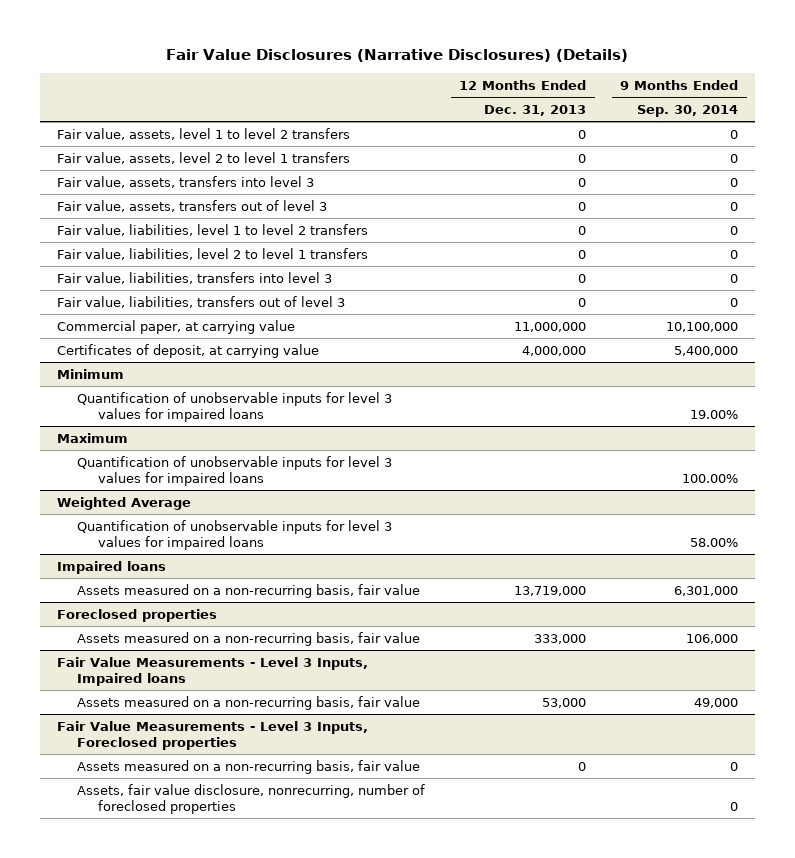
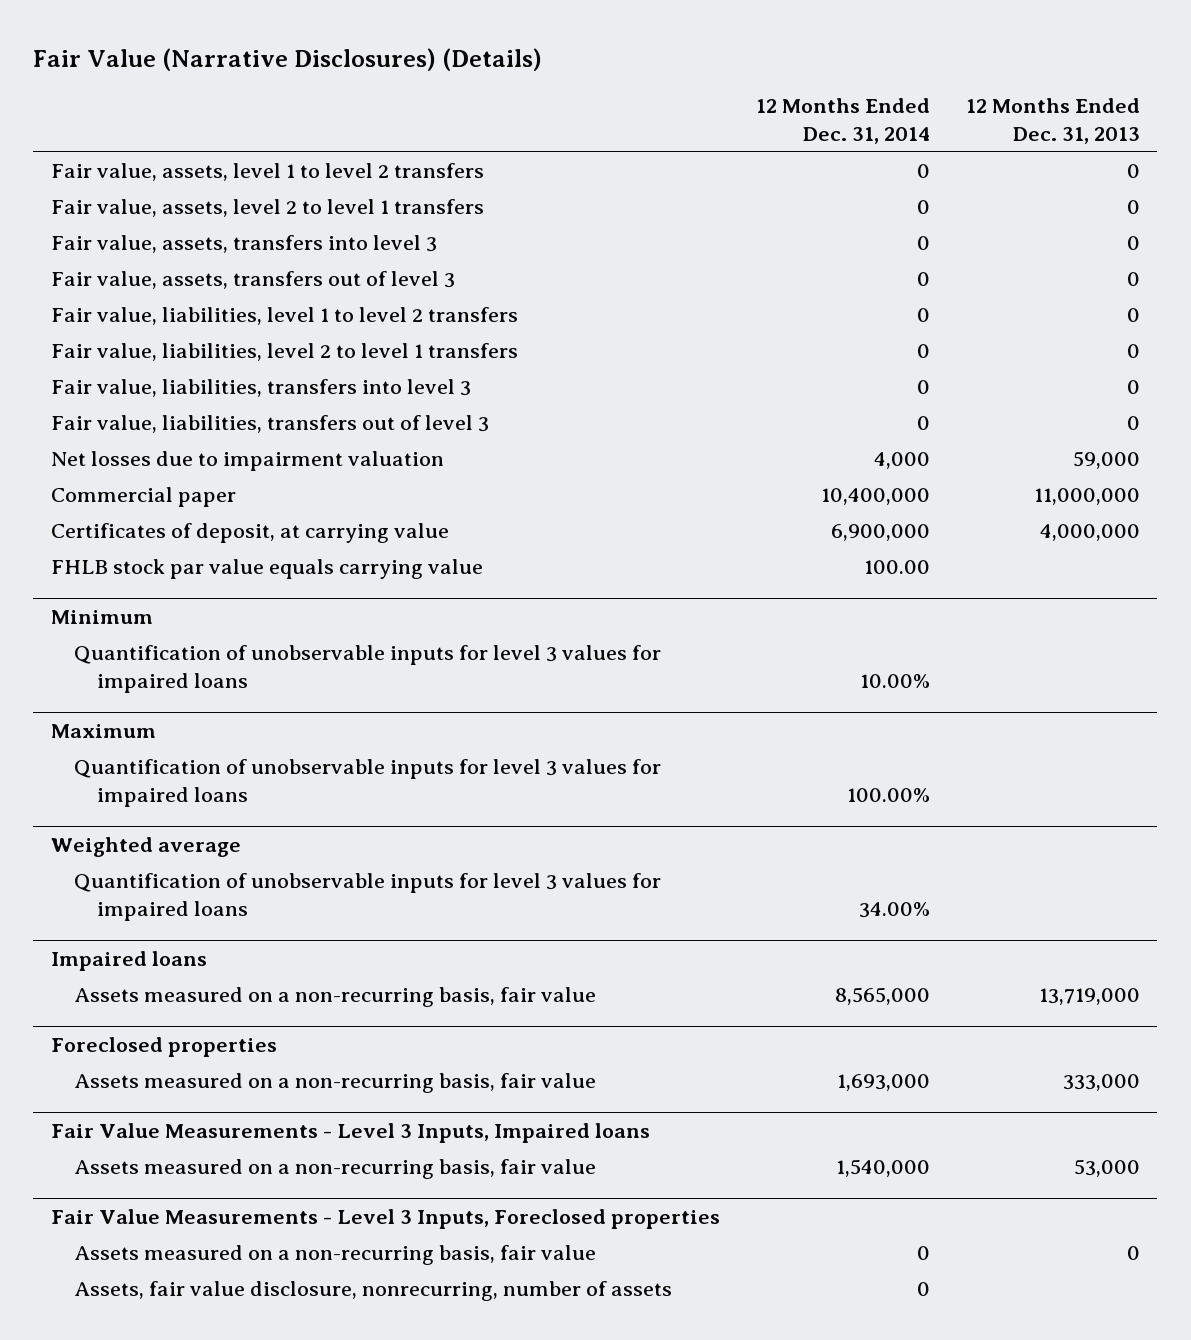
- Fair Value Disclosures (Narrative Disclosures) (Details)
+ Fair Value (Narrative Disclosures) (Details)
- | 12 Months Ended Dec. 31, 2013 | 9 Months Ended Sep. 30, 2014
+ | 12 Months Ended Dec. 31, 2014 | 12 Months Ended Dec. 31, 2013
- Commercial paper, at carrying value | 11,000,000 | 10,100,000
+ Net losses due to impairment valuation | 4,000 | 59,000
+ Commercial paper | 10,400,000 | 11,000,000
+ FHLB stock par value equals carrying value | 100.00 |
- Weighted Average
+ Weighted average
@ Fair Value Measurements - Level 3 Inputs, Foreclosed properties
- Assets, fair value disclosure, nonrecurring, number of foreclosed properties | | 0
+ Assets, fair value disclosure, nonrecurring, number of assets | 0 |

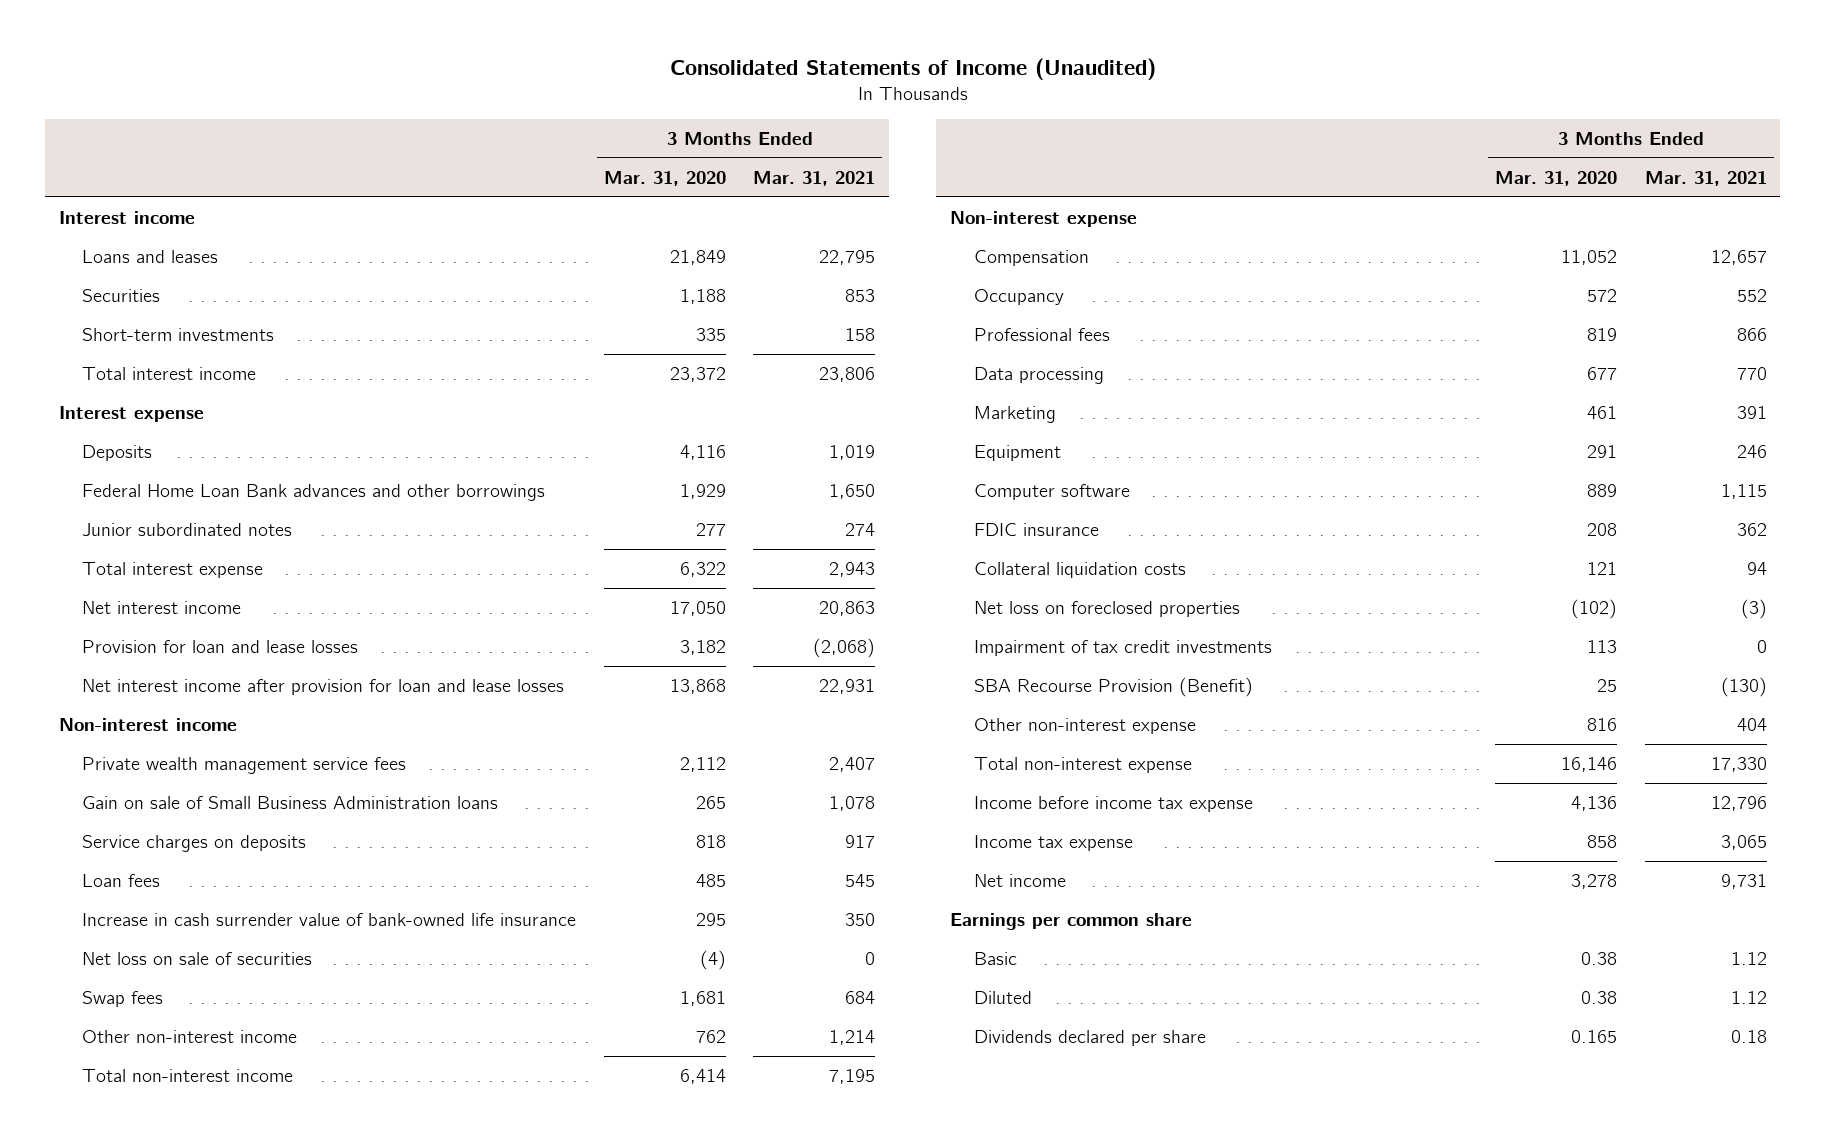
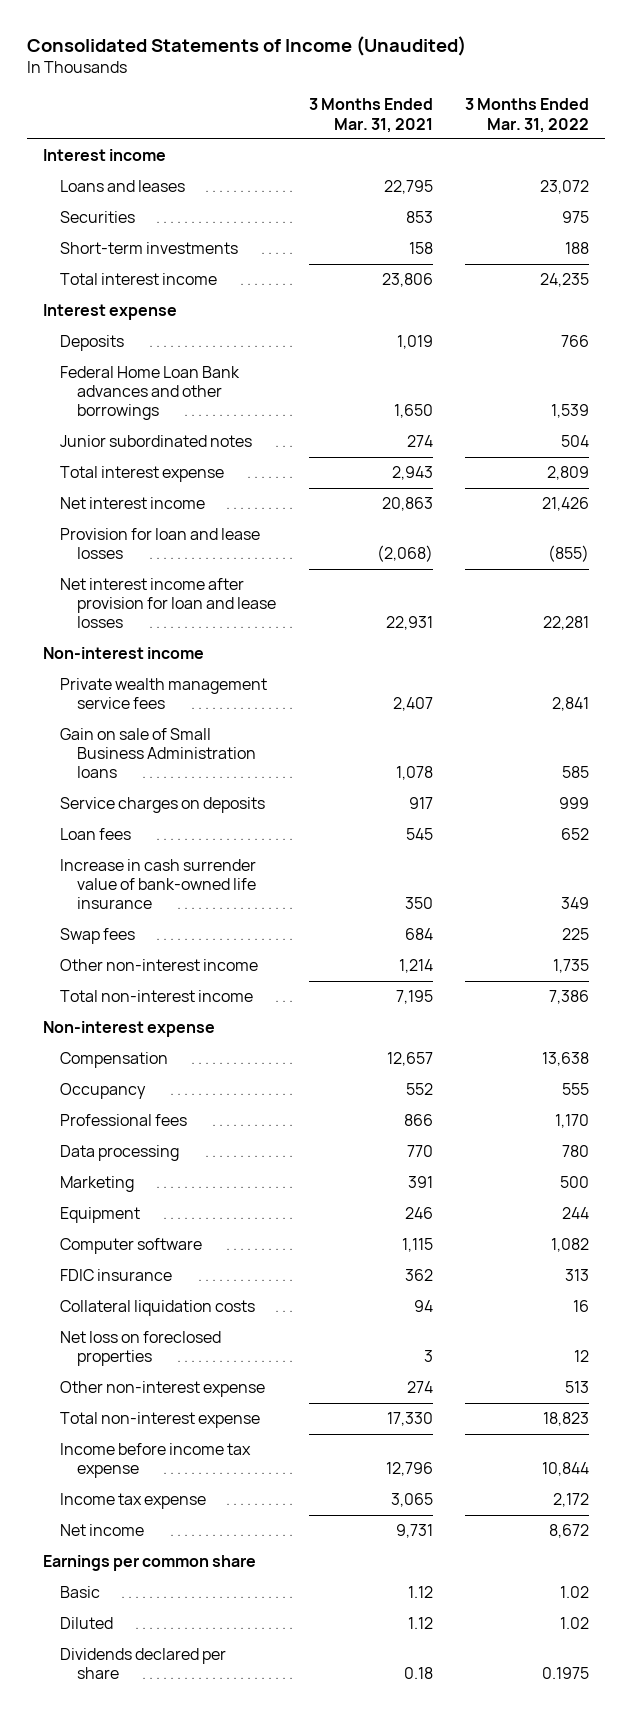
- | 3 Months Ended Mar. 31, 2020 | 3 Months Ended Mar. 31, 2021
+ | 3 Months Ended Mar. 31, 2021 | 3 Months Ended Mar. 31, 2022
- Net loss on sale of securities | (4) | 0
- Net loss on foreclosed properties | (102) | (3)
- Impairment of tax credit investments | 113 | 0
- SBA Recourse Provision (Benefit) | 25 | (130)
- Other non-interest expense | 816 | 404
+ Net loss on foreclosed properties | 3 | 12
+ Other non-interest expense | 274 | 513

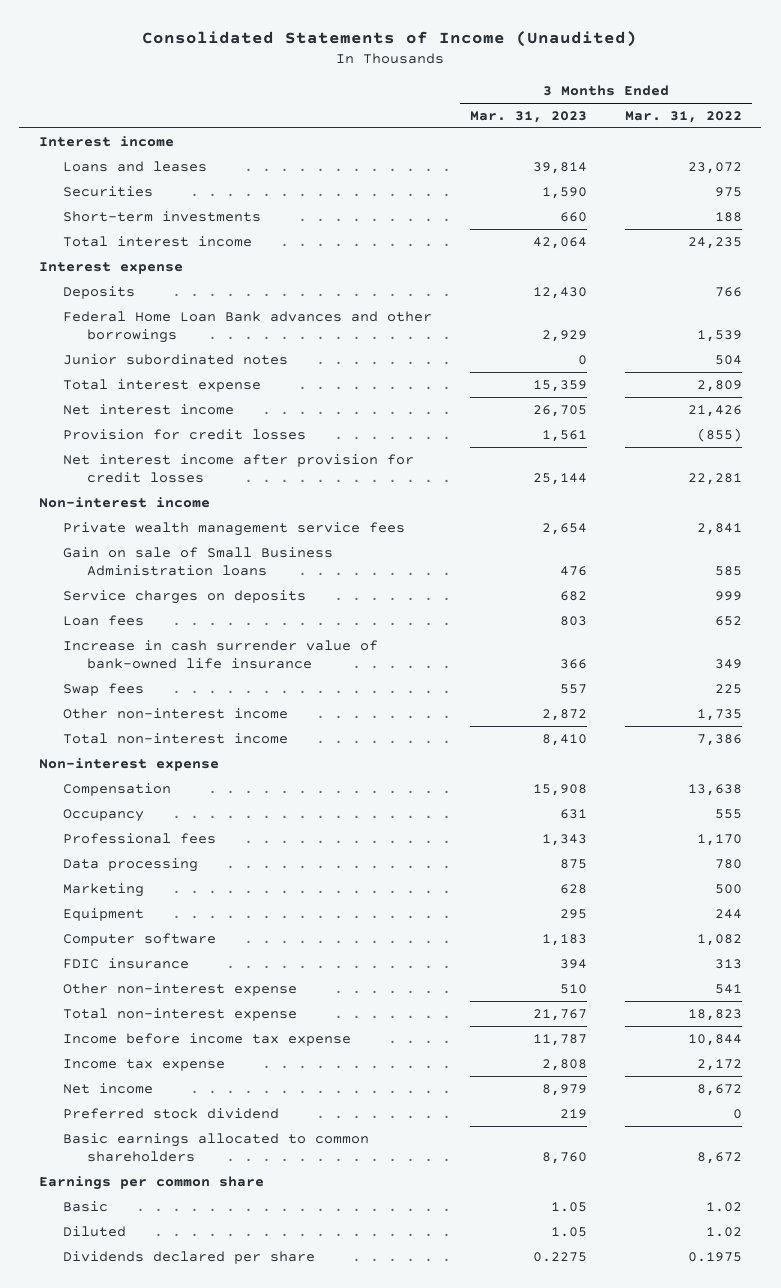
- | 3 Months Ended Mar. 31, 2021 | 3 Months Ended Mar. 31, 2022
+ | 3 Months Ended Mar. 31, 2023 | 3 Months Ended Mar. 31, 2022
- Provision for loan and lease losses | (2,068) | (855)
- Net interest income after provision for loan and lease losses | 22,931 | 22,281
+ Provision for credit losses | 1,561 | (855)
+ Net interest income after provision for credit losses | 25,144 | 22,281
- Collateral liquidation costs | 94 | 16
- Net loss on foreclosed properties | 3 | 12
- Other non-interest expense | 274 | 513
+ Other non-interest expense | 510 | 541
+ Preferred stock dividend | 219 | 0
+ Basic earnings allocated to common shareholders | 8,760 | 8,672

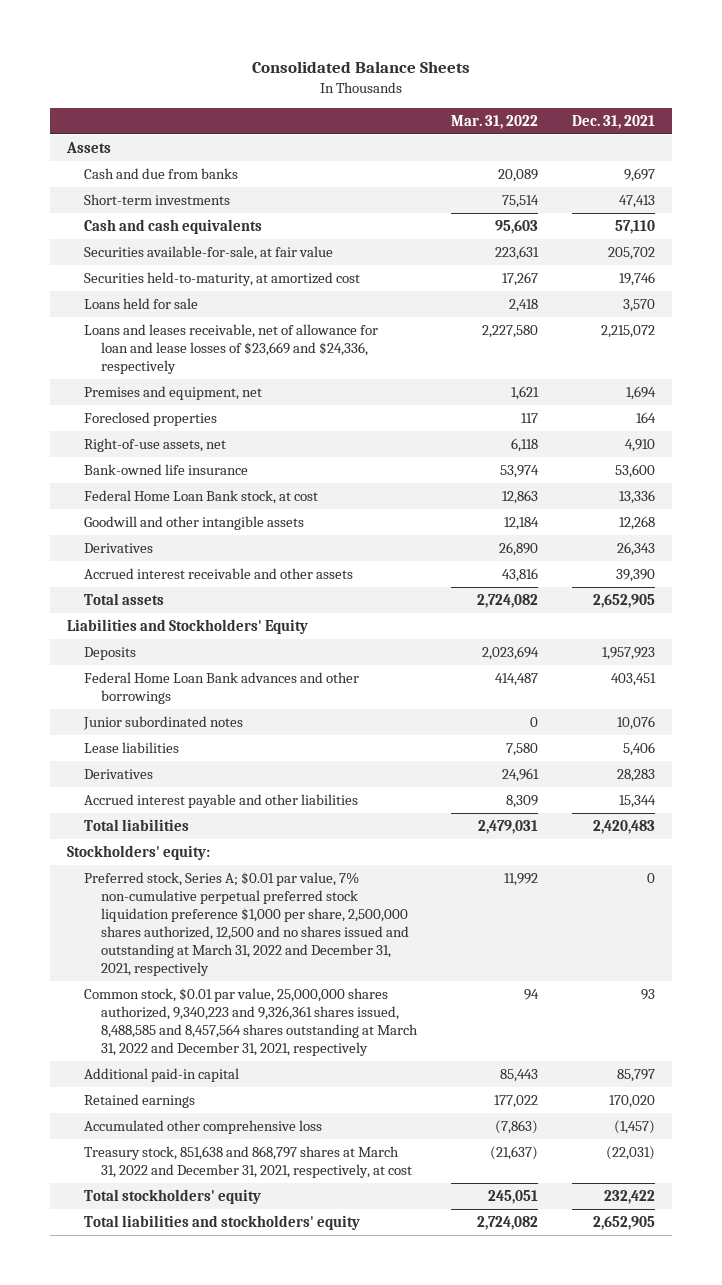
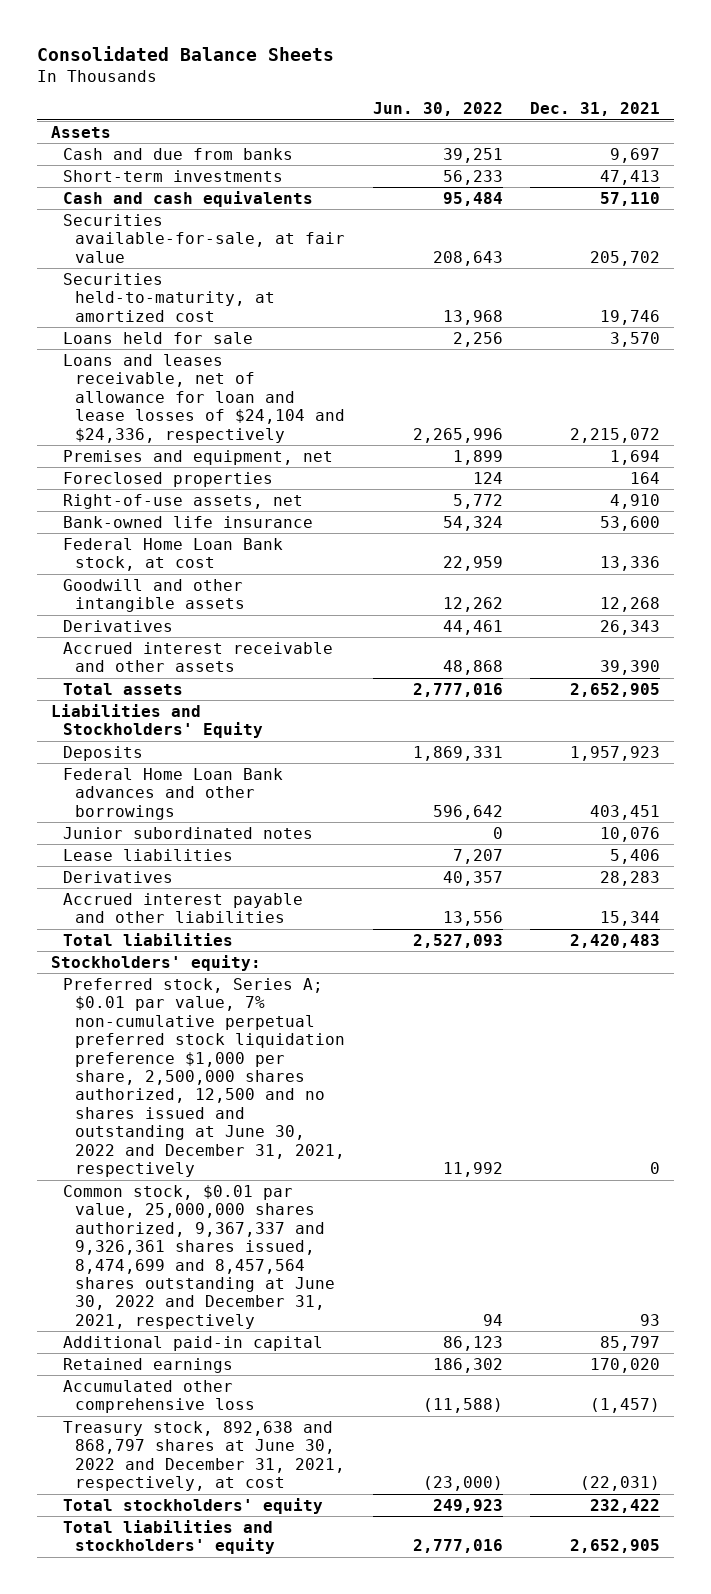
- | Mar. 31, 2022 | Dec. 31, 2021
+ | Jun. 30, 2022 | Dec. 31, 2021
- Loans and leases receivable, net of allowance for loan and lease losses of $23,669 and $24,336, respectively | 2,227,580 | 2,215,072
+ Loans and leases receivable, net of allowance for loan and lease losses of $24,104 and $24,336, respectively | 2,265,996 | 2,215,072
- Preferred stock, Series A; $0.01 par value, 7% non-cumulative perpetual preferred stock liquidation preference $1,000 per share, 2,500,000 shares authorized, 12,500 and no shares issued and outstanding at March 31, 2022 and December 31, 2021, respectively | 11,992 | 0
- Common stock, $0.01 par value, 25,000,000 shares authorized, 9,340,223 and 9,326,361 shares issued, 8,488,585 and 8,457,564 shares outstanding at March 31, 2022 and December 31, 2021, respectively | 94 | 93
+ Preferred stock, Series A; $0.01 par value, 7% non-cumulative perpetual preferred stock liquidation preference $1,000 per share, 2,500,000 shares authorized, 12,500 and no shares issued and outstanding at June 30, 2022 and December 31, 2021, respectively | 11,992 | 0
+ Common stock, $0.01 par value, 25,000,000 shares authorized, 9,367,337 and 9,326,361 shares issued, 8,474,699 and 8,457,564 shares outstanding at June 30, 2022 and December 31, 2021, respectively | 94 | 93
- Treasury stock, 851,638 and 868,797 shares at March 31, 2022 and December 31, 2021, respectively, at cost | (21,637) | (22,031)
+ Treasury stock, 892,638 and 868,797 shares at June 30, 2022 and December 31, 2021, respectively, at cost | (23,000) | (22,031)

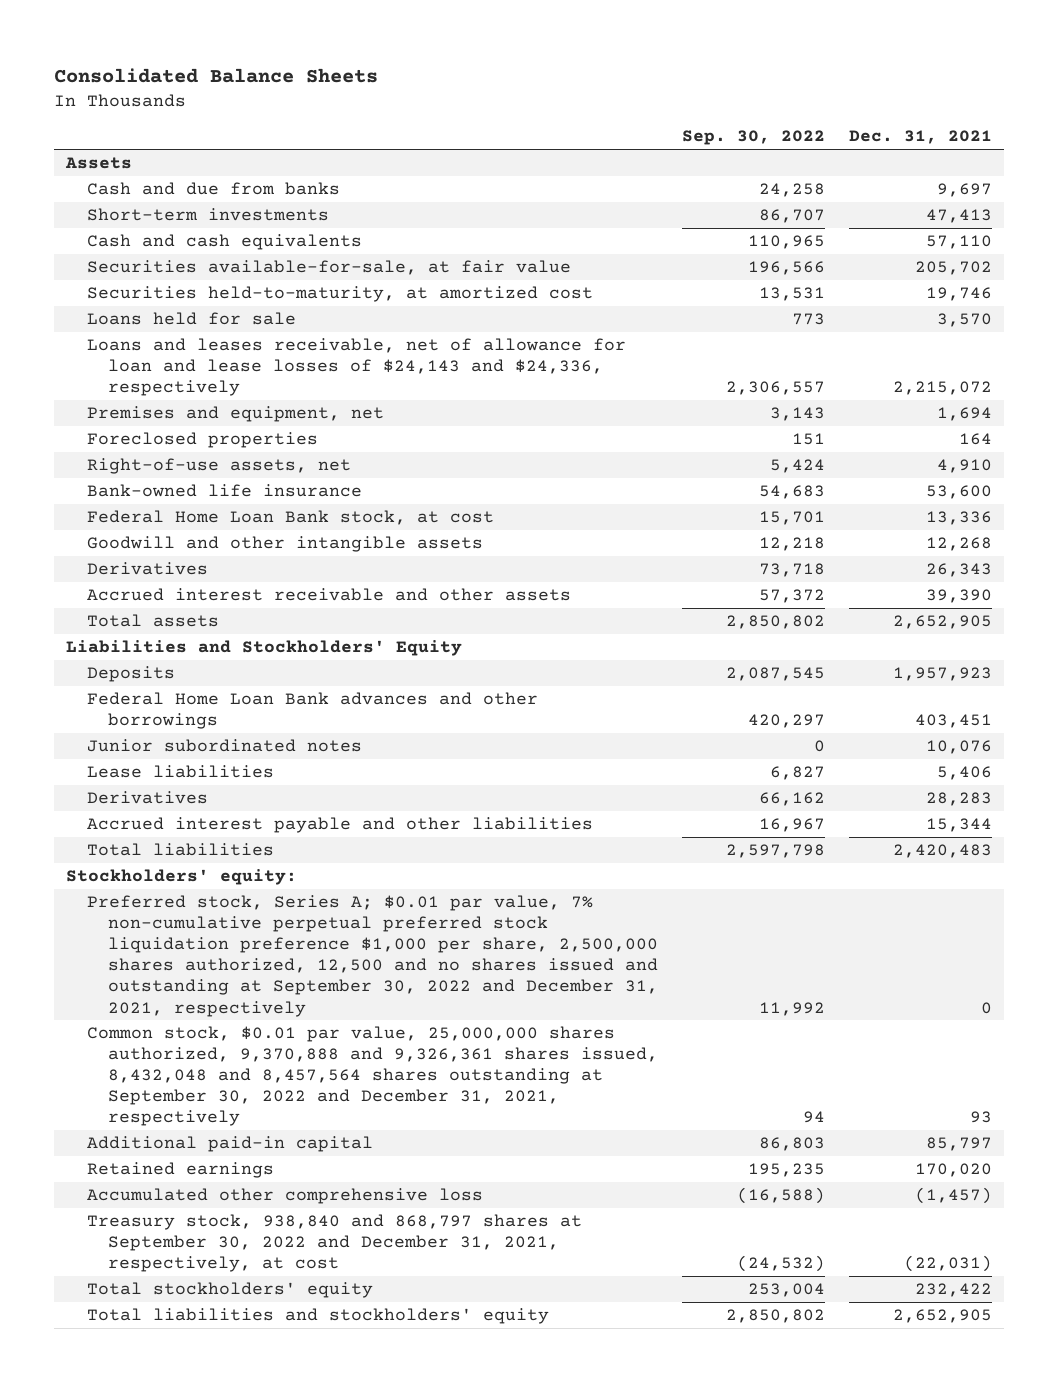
- | Jun. 30, 2022 | Dec. 31, 2021
+ | Sep. 30, 2022 | Dec. 31, 2021
- Loans and leases receivable, net of allowance for loan and lease losses of $24,104 and $24,336, respectively | 2,265,996 | 2,215,072
+ Loans and leases receivable, net of allowance for loan and lease losses of $24,143 and $24,336, respectively | 2,306,557 | 2,215,072
- Preferred stock, Series A; $0.01 par value, 7% non-cumulative perpetual preferred stock liquidation preference $1,000 per share, 2,500,000 shares authorized, 12,500 and no shares issued and outstanding at June 30, 2022 and December 31, 2021, respectively | 11,992 | 0
- Common stock, $0.01 par value, 25,000,000 shares authorized, 9,367,337 and 9,326,361 shares issued, 8,474,699 and 8,457,564 shares outstanding at June 30, 2022 and December 31, 2021, respectively | 94 | 93
+ Preferred stock, Series A; $0.01 par value, 7% non-cumulative perpetual preferred stock liquidation preference $1,000 per share, 2,500,000 shares authorized, 12,500 and no shares issued and outstanding at September 30, 2022 and December 31, 2021, respectively | 11,992 | 0
+ Common stock, $0.01 par value, 25,000,000 shares authorized, 9,370,888 and 9,326,361 shares issued, 8,432,048 and 8,457,564 shares outstanding at September 30, 2022 and December 31, 2021, respectively | 94 | 93
- Treasury stock, 892,638 and 868,797 shares at June 30, 2022 and December 31, 2021, respectively, at cost | (23,000) | (22,031)
+ Treasury stock, 938,840 and 868,797 shares at September 30, 2022 and December 31, 2021, respectively, at cost | (24,532) | (22,031)

